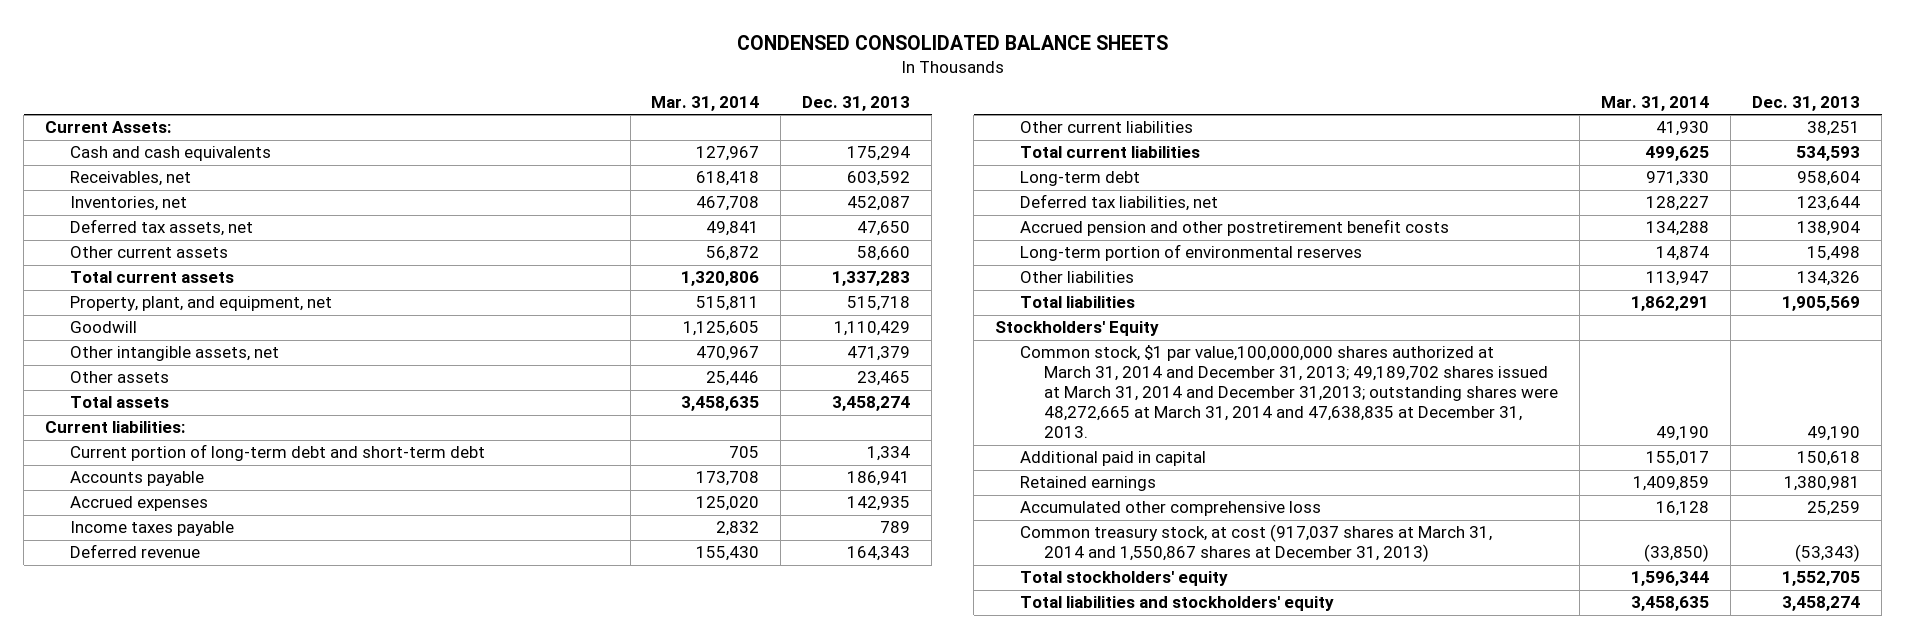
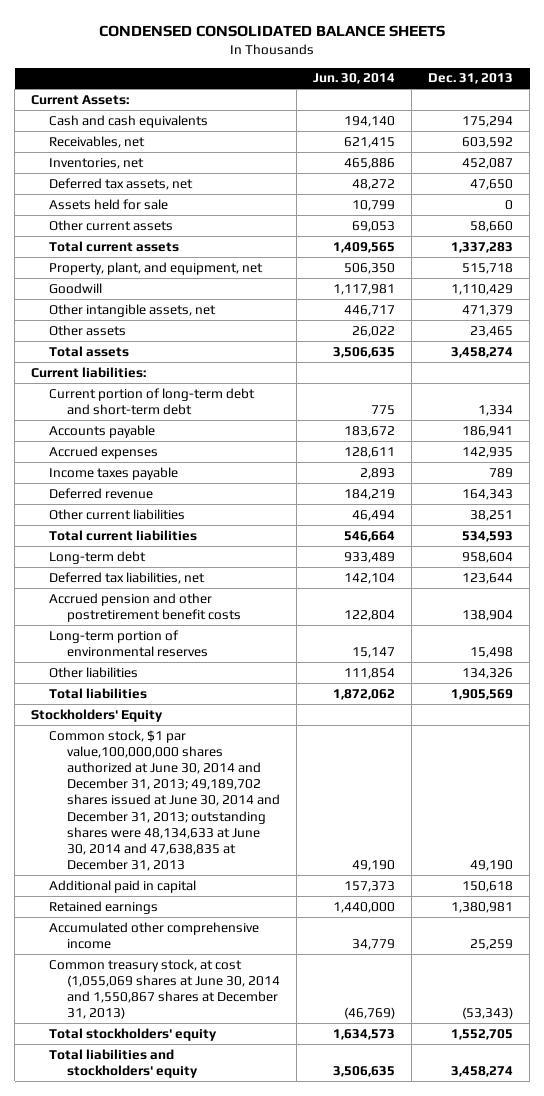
- | Mar. 31, 2014 | Dec. 31, 2013
+ | Jun. 30, 2014 | Dec. 31, 2013
+ Assets held for sale | 10,799 | 0
- Common stock, $1 par value,100,000,000 shares authorized at March 31, 2014 and December 31, 2013; 49,189,702 shares issued at March 31, 2014 and December 31,2013; outstanding shares were 48,272,665 at March 31, 2014 and 47,638,835 at December 31, 2013. | 49,190 | 49,190
+ Common stock, $1 par value,100,000,000 shares authorized at June 30, 2014 and December 31, 2013; 49,189,702 shares issued at June 30, 2014 and December 31, 2013; outstanding shares were 48,134,633 at June 30, 2014 and 47,638,835 at December 31, 2013 | 49,190 | 49,190
- Accumulated other comprehensive loss | 16,128 | 25,259
- Common treasury stock, at cost (917,037 shares at March 31, 2014 and 1,550,867 shares at December 31, 2013) | (33,850) | (53,343)
+ Accumulated other comprehensive income | 34,779 | 25,259
+ Common treasury stock, at cost (1,055,069 shares at June 30, 2014 and 1,550,867 shares at December 31, 2013) | (46,769) | (53,343)

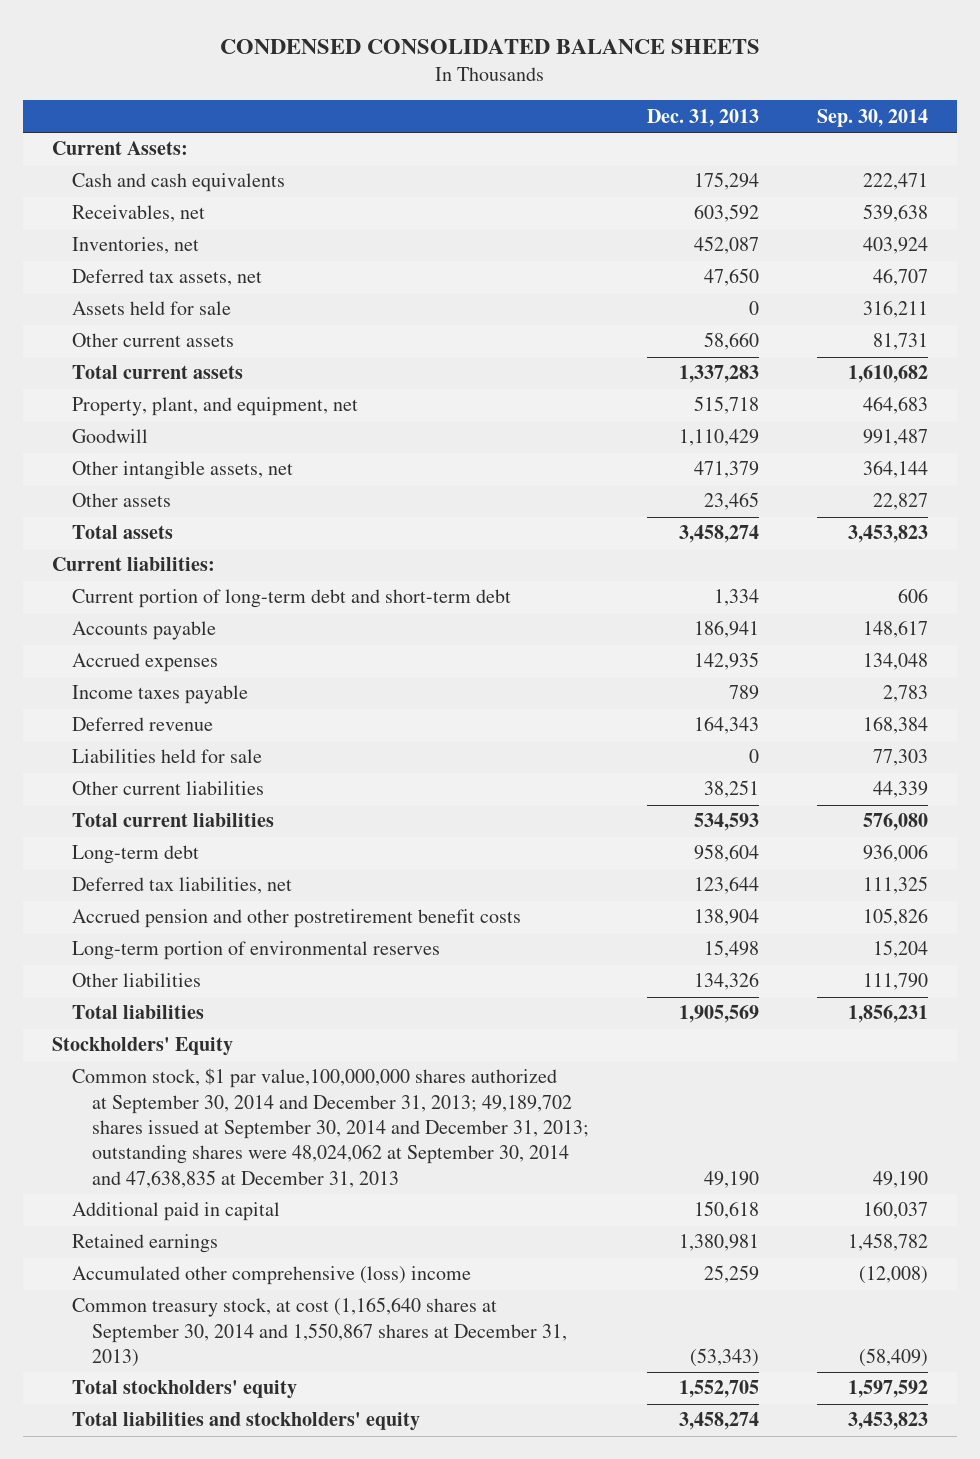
- | Jun. 30, 2014 | Dec. 31, 2013
+ | Dec. 31, 2013 | Sep. 30, 2014
+ Liabilities held for sale | 0 | 77,303
- Common stock, $1 par value,100,000,000 shares authorized at June 30, 2014 and December 31, 2013; 49,189,702 shares issued at June 30, 2014 and December 31, 2013; outstanding shares were 48,134,633 at June 30, 2014 and 47,638,835 at December 31, 2013 | 49,190 | 49,190
+ Common stock, $1 par value,100,000,000 shares authorized at September 30, 2014 and December 31, 2013; 49,189,702 shares issued at September 30, 2014 and December 31, 2013; outstanding shares were 48,024,062 at September 30, 2014 and 47,638,835 at December 31, 2013 | 49,190 | 49,190
- Accumulated other comprehensive income | 34,779 | 25,259
- Common treasury stock, at cost (1,055,069 shares at June 30, 2014 and 1,550,867 shares at December 31, 2013) | (46,769) | (53,343)
+ Accumulated other comprehensive (loss) income | 25,259 | (12,008)
+ Common treasury stock, at cost (1,165,640 shares at September 30, 2014 and 1,550,867 shares at December 31, 2013) | (53,343) | (58,409)

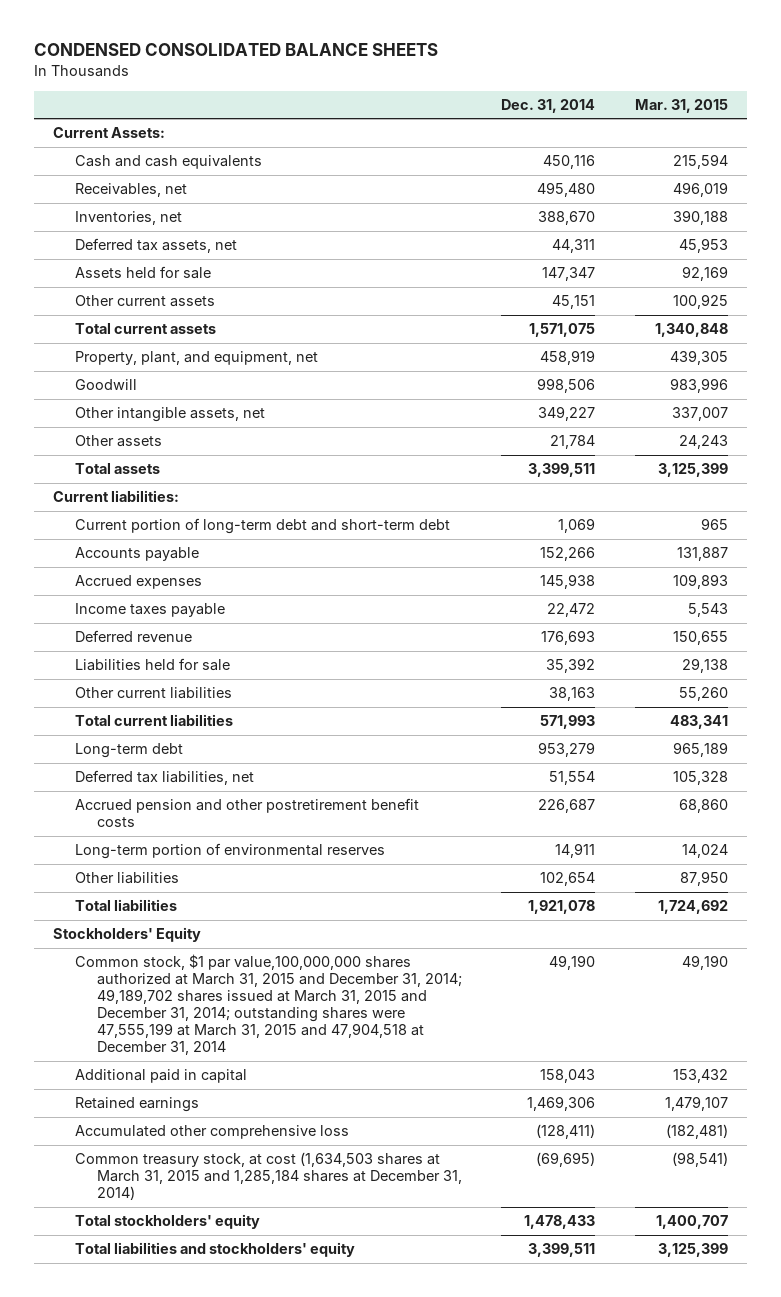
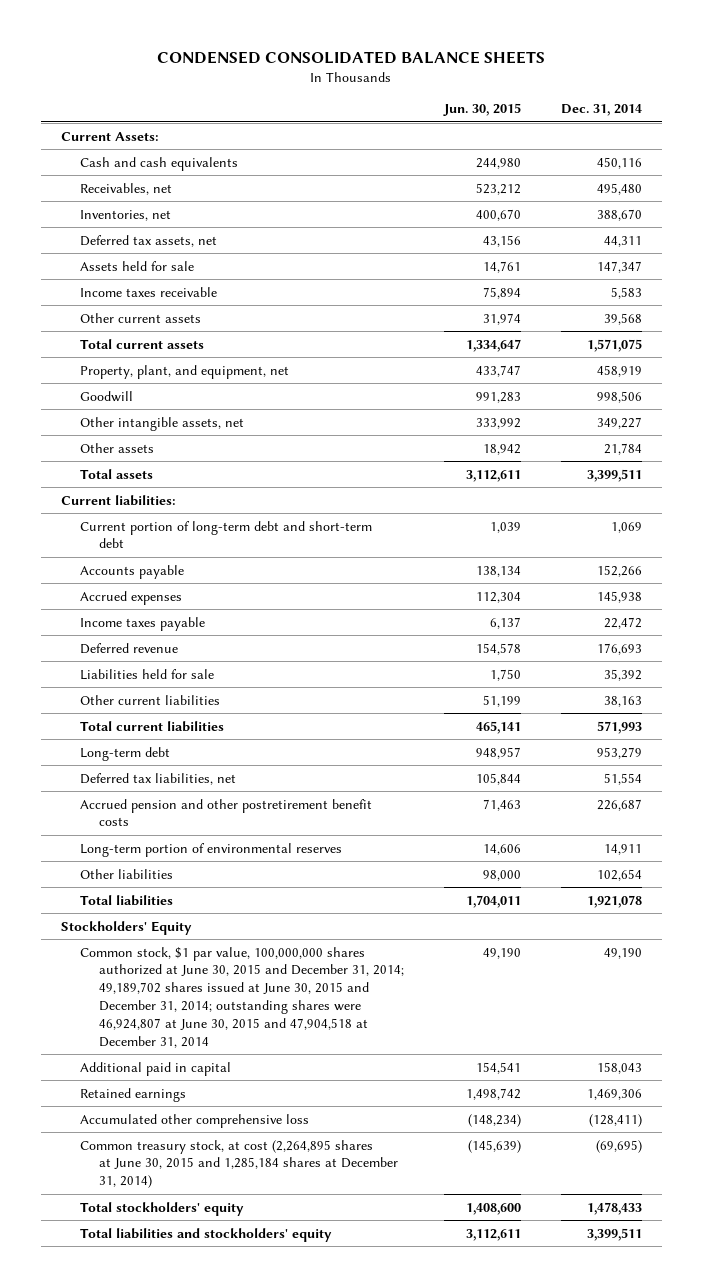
- | Dec. 31, 2014 | Mar. 31, 2015
+ | Jun. 30, 2015 | Dec. 31, 2014
- Other current assets | 45,151 | 100,925
+ Income taxes receivable | 75,894 | 5,583
+ Other current assets | 31,974 | 39,568
- Common stock, $1 par value,100,000,000 shares authorized at March 31, 2015 and December 31, 2014; 49,189,702 shares issued at March 31, 2015 and December 31, 2014; outstanding shares were 47,555,199 at March 31, 2015 and 47,904,518 at December 31, 2014 | 49,190 | 49,190
+ Common stock, $1 par value, 100,000,000 shares authorized at June 30, 2015 and December 31, 2014; 49,189,702 shares issued at June 30, 2015 and December 31, 2014; outstanding shares were 46,924,807 at June 30, 2015 and 47,904,518 at December 31, 2014 | 49,190 | 49,190
- Common treasury stock, at cost (1,634,503 shares at March 31, 2015 and 1,285,184 shares at December 31, 2014) | (69,695) | (98,541)
+ Common treasury stock, at cost (2,264,895 shares at June 30, 2015 and 1,285,184 shares at December 31, 2014) | (145,639) | (69,695)

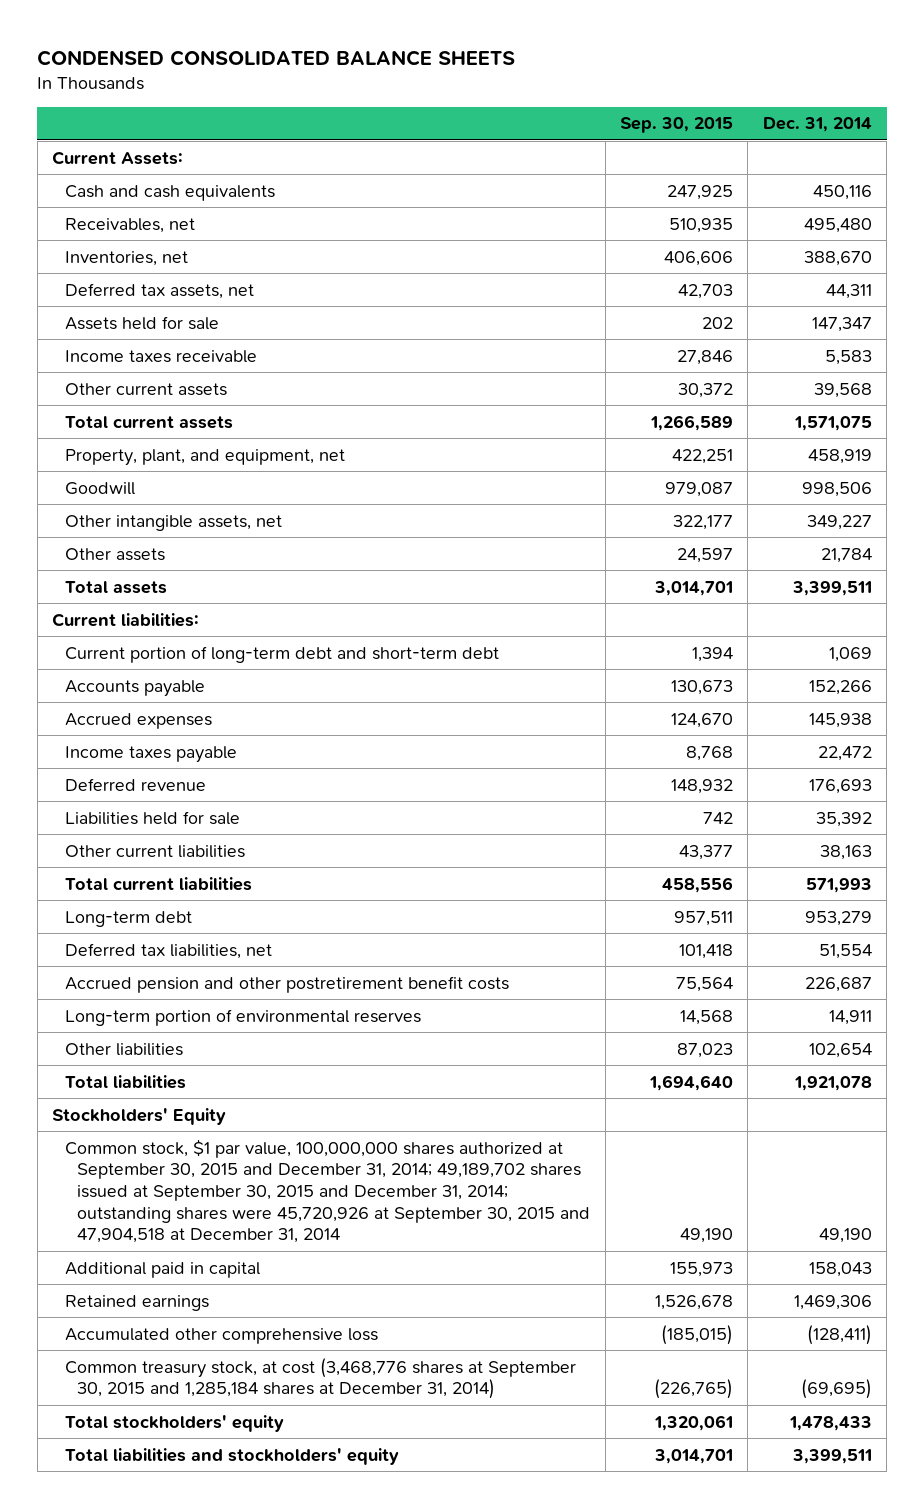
- | Jun. 30, 2015 | Dec. 31, 2014
+ | Sep. 30, 2015 | Dec. 31, 2014
- Common stock, $1 par value, 100,000,000 shares authorized at June 30, 2015 and December 31, 2014; 49,189,702 shares issued at June 30, 2015 and December 31, 2014; outstanding shares were 46,924,807 at June 30, 2015 and 47,904,518 at December 31, 2014 | 49,190 | 49,190
+ Common stock, $1 par value, 100,000,000 shares authorized at September 30, 2015 and December 31, 2014; 49,189,702 shares issued at September 30, 2015 and December 31, 2014; outstanding shares were 45,720,926 at September 30, 2015 and 47,904,518 at December 31, 2014 | 49,190 | 49,190
- Common treasury stock, at cost (2,264,895 shares at June 30, 2015 and 1,285,184 shares at December 31, 2014) | (145,639) | (69,695)
+ Common treasury stock, at cost (3,468,776 shares at September 30, 2015 and 1,285,184 shares at December 31, 2014) | (226,765) | (69,695)

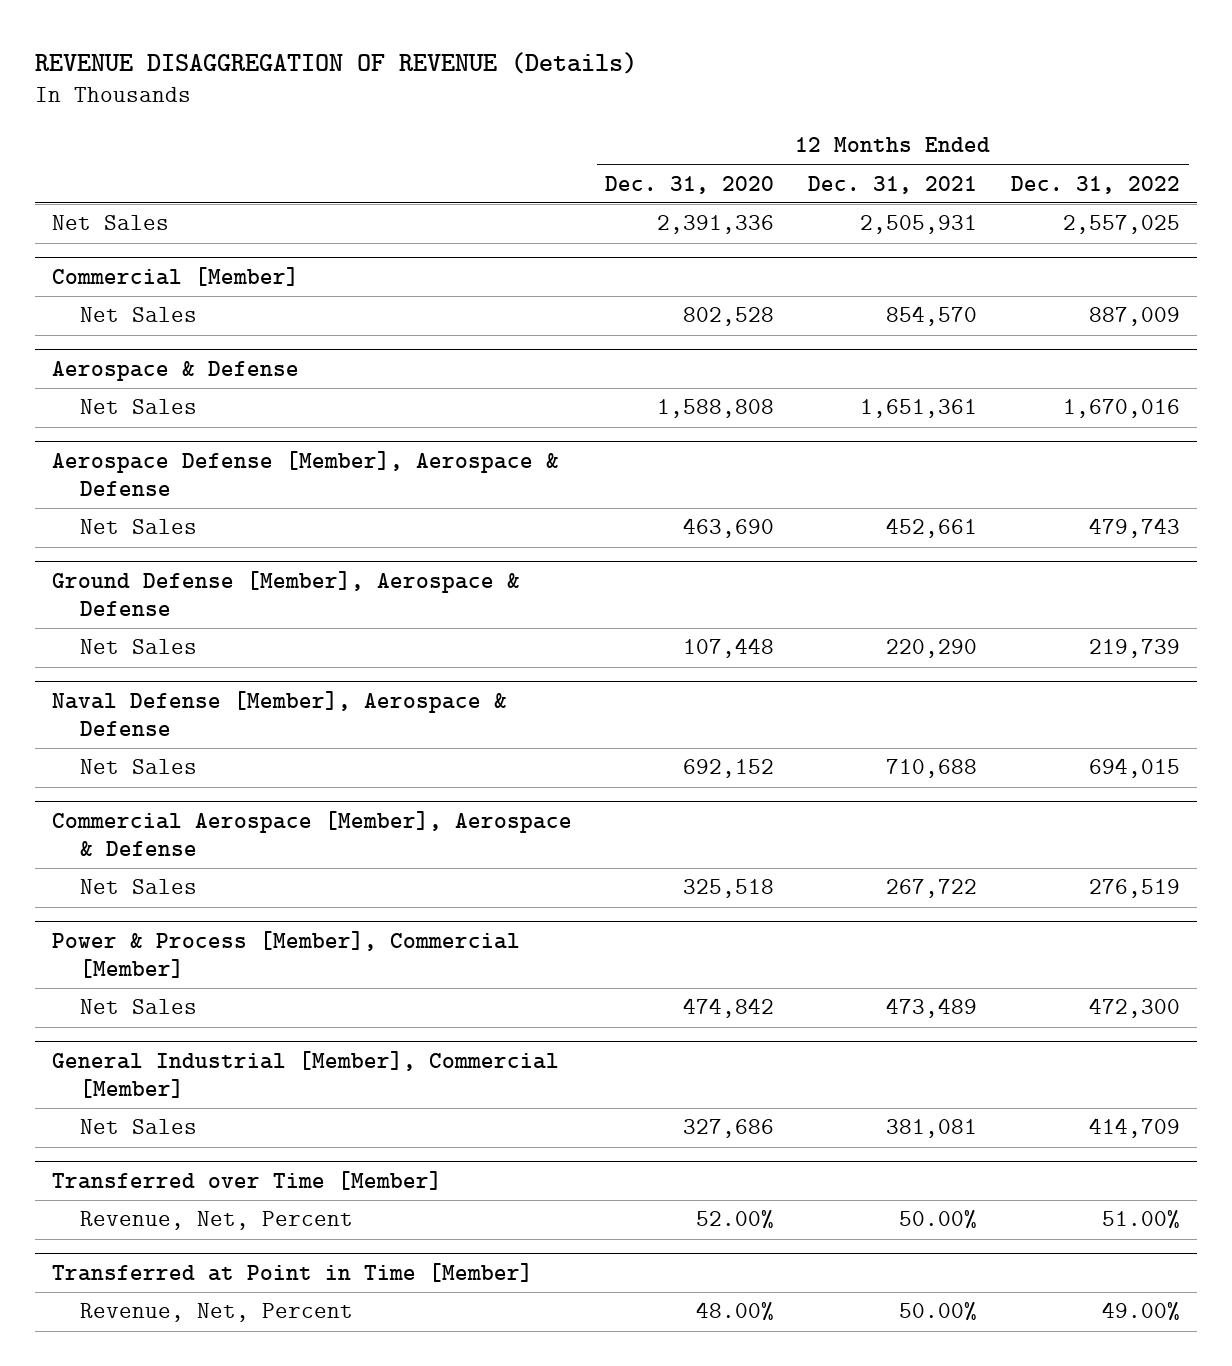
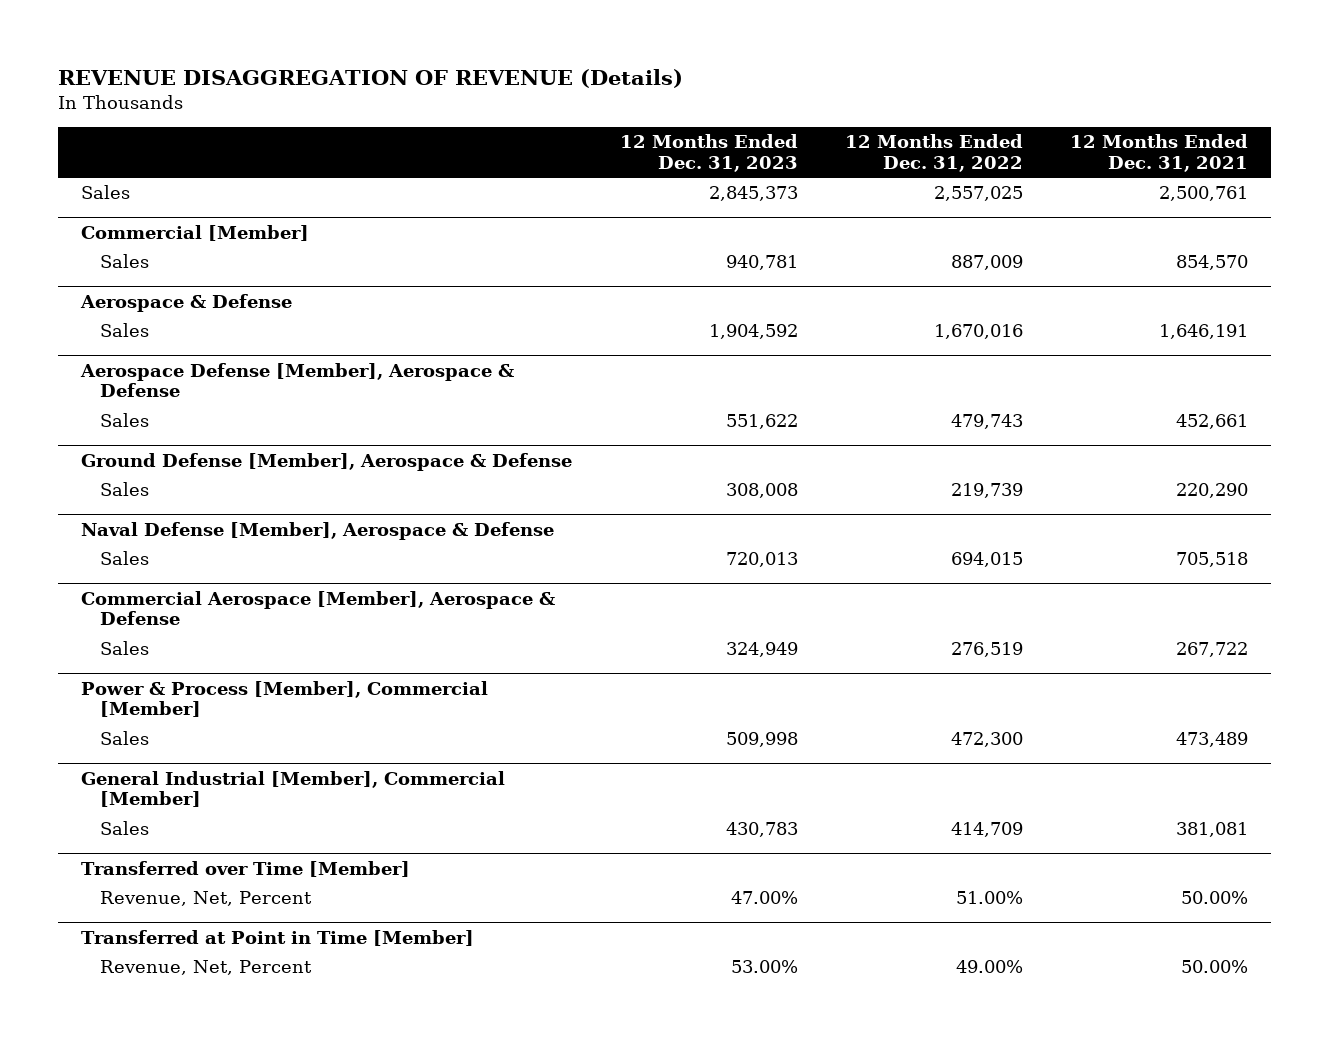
- | 12 Months Ended Dec. 31, 2020 | 12 Months Ended Dec. 31, 2021 | 12 Months Ended Dec. 31, 2022
+ | 12 Months Ended Dec. 31, 2023 | 12 Months Ended Dec. 31, 2022 | 12 Months Ended Dec. 31, 2021
- Net Sales | 2,391,336 | 2,505,931 | 2,557,025
+ Sales | 2,845,373 | 2,557,025 | 2,500,761
@ Commercial [Member]
- Net Sales | 802,528 | 854,570 | 887,009
+ Sales | 940,781 | 887,009 | 854,570
@ Aerospace & Defense
- Net Sales | 1,588,808 | 1,651,361 | 1,670,016
+ Sales | 1,904,592 | 1,670,016 | 1,646,191
@ Aerospace Defense [Member], Aerospace & Defense
- Net Sales | 463,690 | 452,661 | 479,743
+ Sales | 551,622 | 479,743 | 452,661
@ Ground Defense [Member], Aerospace & Defense
- Net Sales | 107,448 | 220,290 | 219,739
+ Sales | 308,008 | 219,739 | 220,290
@ Naval Defense [Member], Aerospace & Defense
- Net Sales | 692,152 | 710,688 | 694,015
+ Sales | 720,013 | 694,015 | 705,518
@ Commercial Aerospace [Member], Aerospace & Defense
- Net Sales | 325,518 | 267,722 | 276,519
+ Sales | 324,949 | 276,519 | 267,722
@ Power & Process [Member], Commercial [Member]
- Net Sales | 474,842 | 473,489 | 472,300
+ Sales | 509,998 | 472,300 | 473,489
@ General Industrial [Member], Commercial [Member]
- Net Sales | 327,686 | 381,081 | 414,709
+ Sales | 430,783 | 414,709 | 381,081

